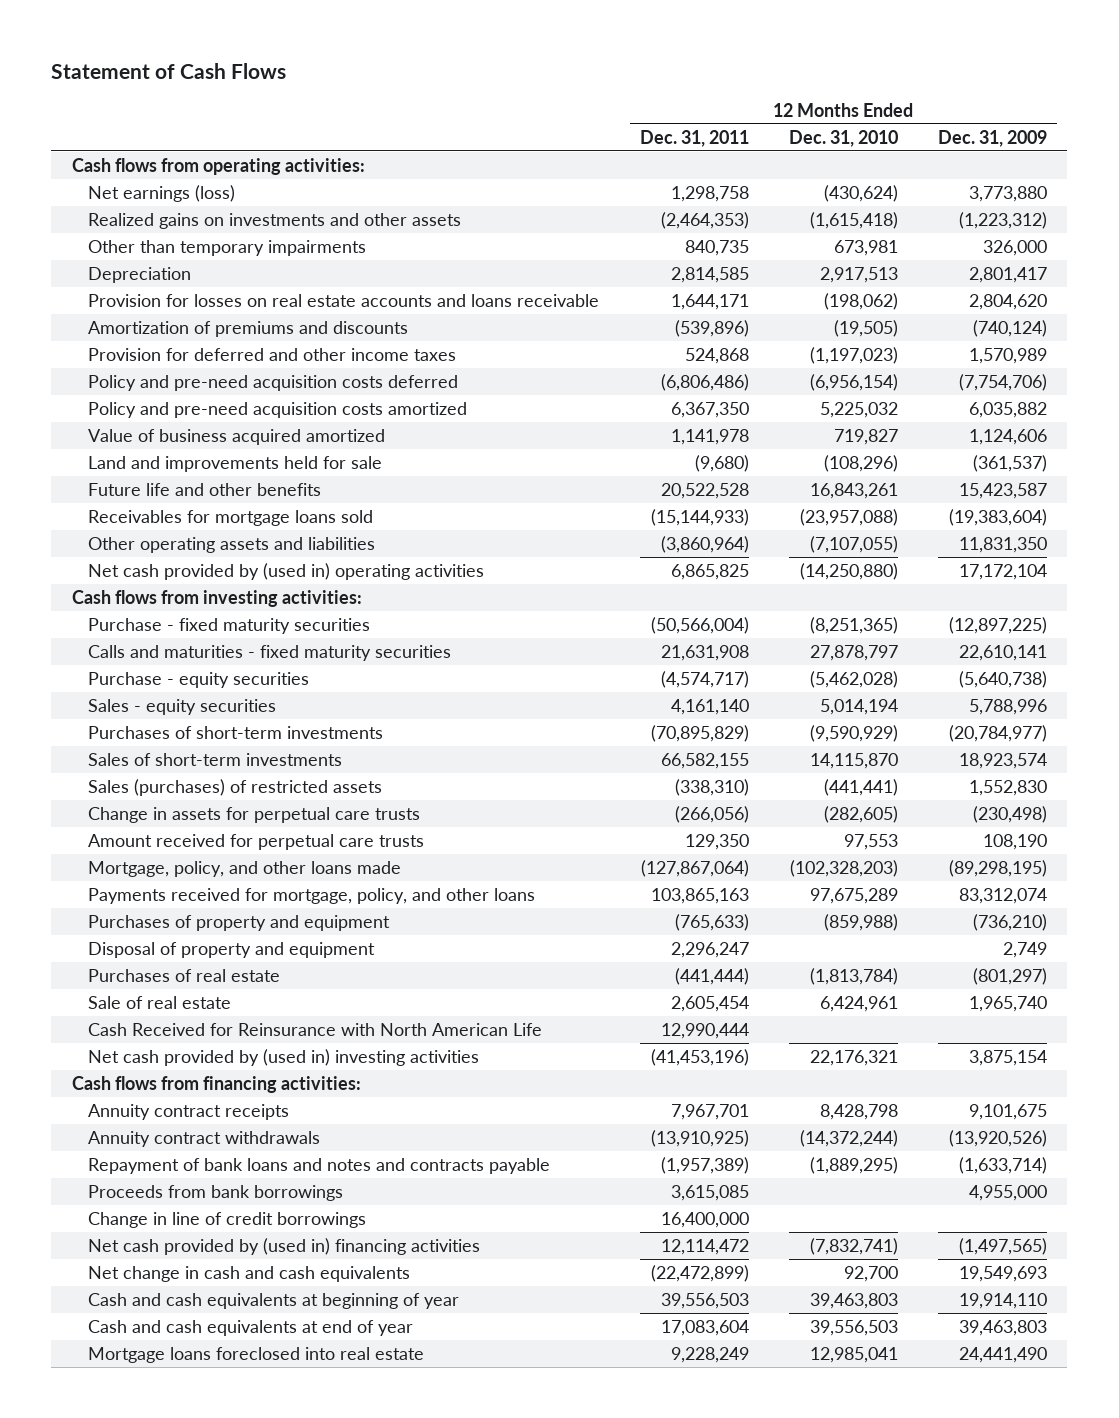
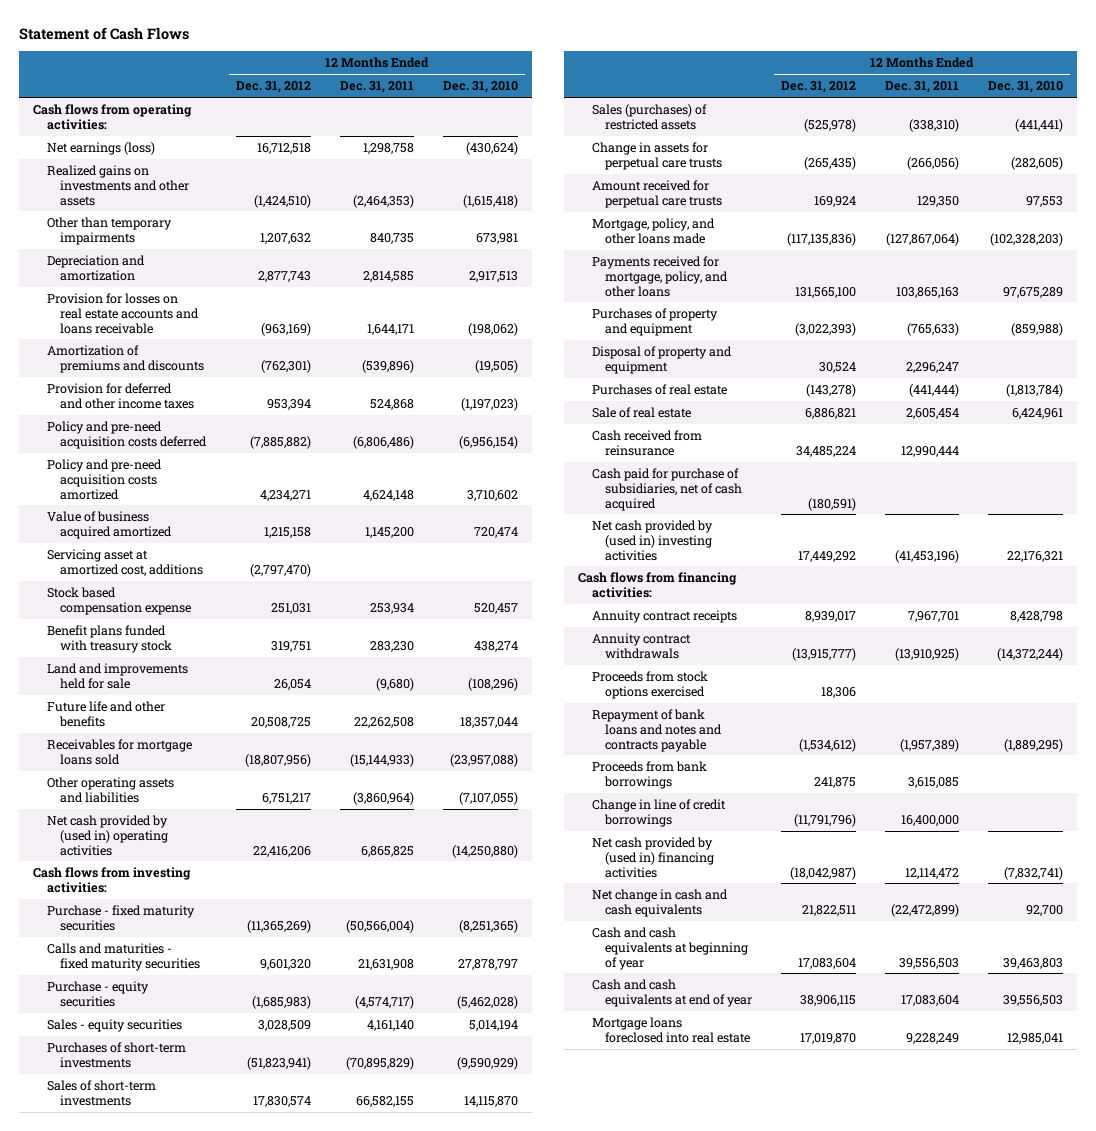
- | 12 Months Ended Dec. 31, 2011 | 12 Months Ended Dec. 31, 2010 | 12 Months Ended Dec. 31, 2009
+ | 12 Months Ended Dec. 31, 2012 | 12 Months Ended Dec. 31, 2011 | 12 Months Ended Dec. 31, 2010
- Depreciation | 2,814,585 | 2,917,513 | 2,801,417
+ Depreciation and amortization | 2,877,743 | 2,814,585 | 2,917,513
- Policy and pre-need acquisition costs amortized | 6,367,350 | 5,225,032 | 6,035,882
- Value of business acquired amortized | 1,141,978 | 719,827 | 1,124,606
+ Policy and pre-need acquisition costs amortized | 4,234,271 | 4,624,148 | 3,710,602
+ Value of business acquired amortized | 1,215,158 | 1,145,200 | 720,474
+ Servicing asset at amortized cost, additions | (2,797,470) | |
+ Stock based compensation expense | 251,031 | 253,934 | 520,457
+ Benefit plans funded with treasury stock | 319,751 | 283,230 | 438,274
- Future life and other benefits | 20,522,528 | 16,843,261 | 15,423,587
+ Future life and other benefits | 20,508,725 | 22,262,508 | 18,357,044
- Cash Received for Reinsurance with North American Life | 12,990,444 | |
+ Cash received from reinsurance | 34,485,224 | 12,990,444 |
+ Cash paid for purchase of subsidiaries, net of cash acquired | (180,591) | |
+ Proceeds from stock options exercised | 18,306 | |

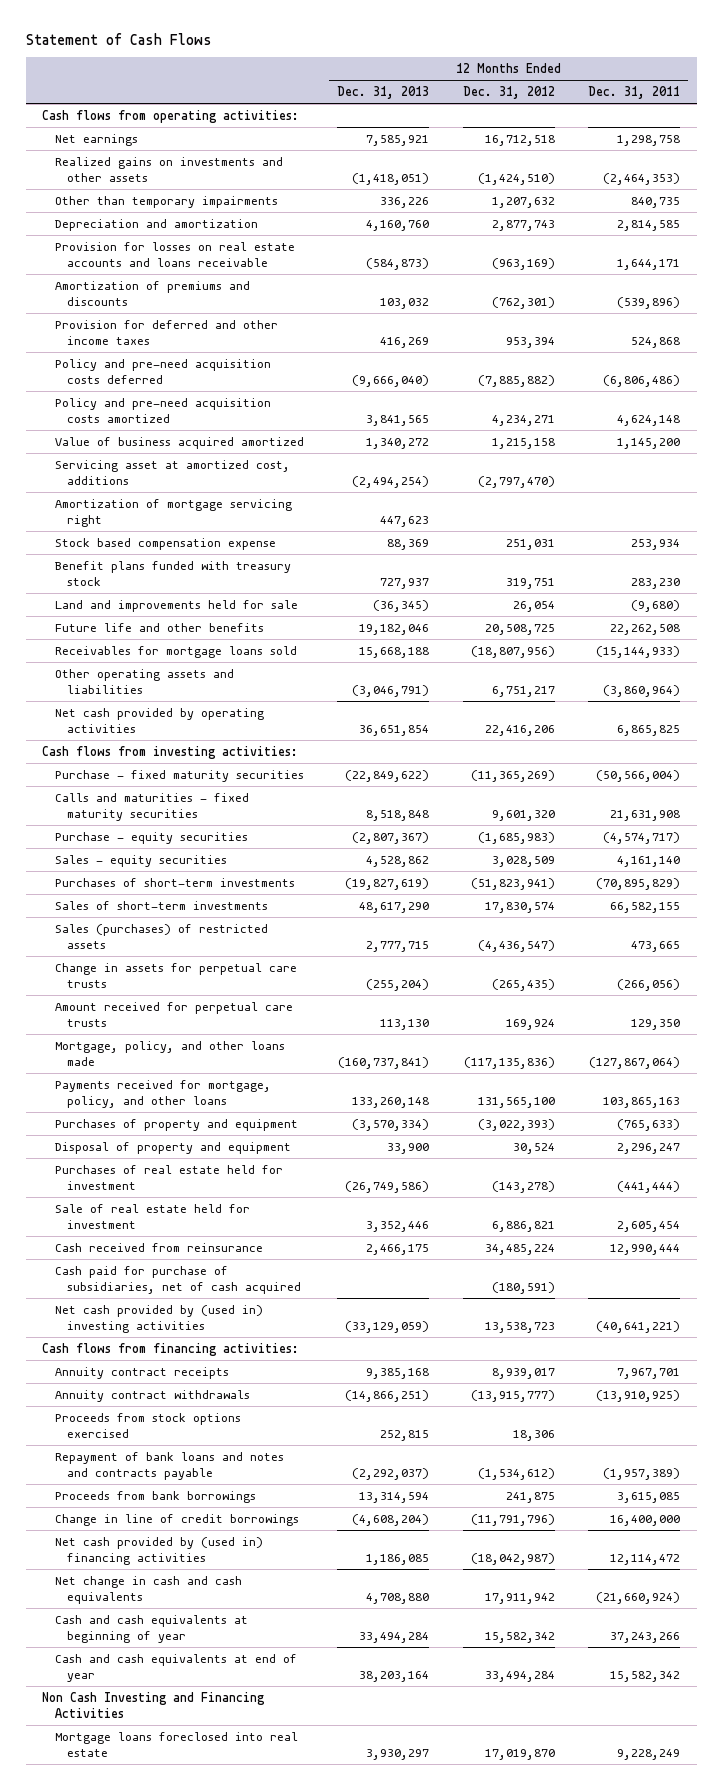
- | 12 Months Ended Dec. 31, 2012 | 12 Months Ended Dec. 31, 2011 | 12 Months Ended Dec. 31, 2010
+ | 12 Months Ended Dec. 31, 2013 | 12 Months Ended Dec. 31, 2012 | 12 Months Ended Dec. 31, 2011
- Net earnings (loss) | 16,712,518 | 1,298,758 | (430,624)
+ Net earnings | 7,585,921 | 16,712,518 | 1,298,758
+ Amortization of mortgage servicing right | 447,623 | |
- Net cash provided by (used in) operating activities | 22,416,206 | 6,865,825 | (14,250,880)
+ Net cash provided by operating activities | 36,651,854 | 22,416,206 | 6,865,825
- Sales (purchases) of restricted assets | (525,978) | (338,310) | (441,441)
+ Sales (purchases) of restricted assets | 2,777,715 | (4,436,547) | 473,665
- Purchases of real estate | (143,278) | (441,444) | (1,813,784)
- Sale of real estate | 6,886,821 | 2,605,454 | 6,424,961
+ Purchases of real estate held for investment | (26,749,586) | (143,278) | (441,444)
+ Sale of real estate held for investment | 3,352,446 | 6,886,821 | 2,605,454
- Net cash provided by (used in) investing activities | 17,449,292 | (41,453,196) | 22,176,321
+ Net cash provided by (used in) investing activities | (33,129,059) | 13,538,723 | (40,641,221)
- Net change in cash and cash equivalents | 21,822,511 | (22,472,899) | 92,700
- Cash and cash equivalents at beginning of year | 17,083,604 | 39,556,503 | 39,463,803
- Cash and cash equivalents at end of year | 38,906,115 | 17,083,604 | 39,556,503
+ Net change in cash and cash equivalents | 4,708,880 | 17,911,942 | (21,660,924)
+ Cash and cash equivalents at beginning of year | 33,494,284 | 15,582,342 | 37,243,266
+ Cash and cash equivalents at end of year | 38,203,164 | 33,494,284 | 15,582,342
+ Non Cash Investing and Financing Activities

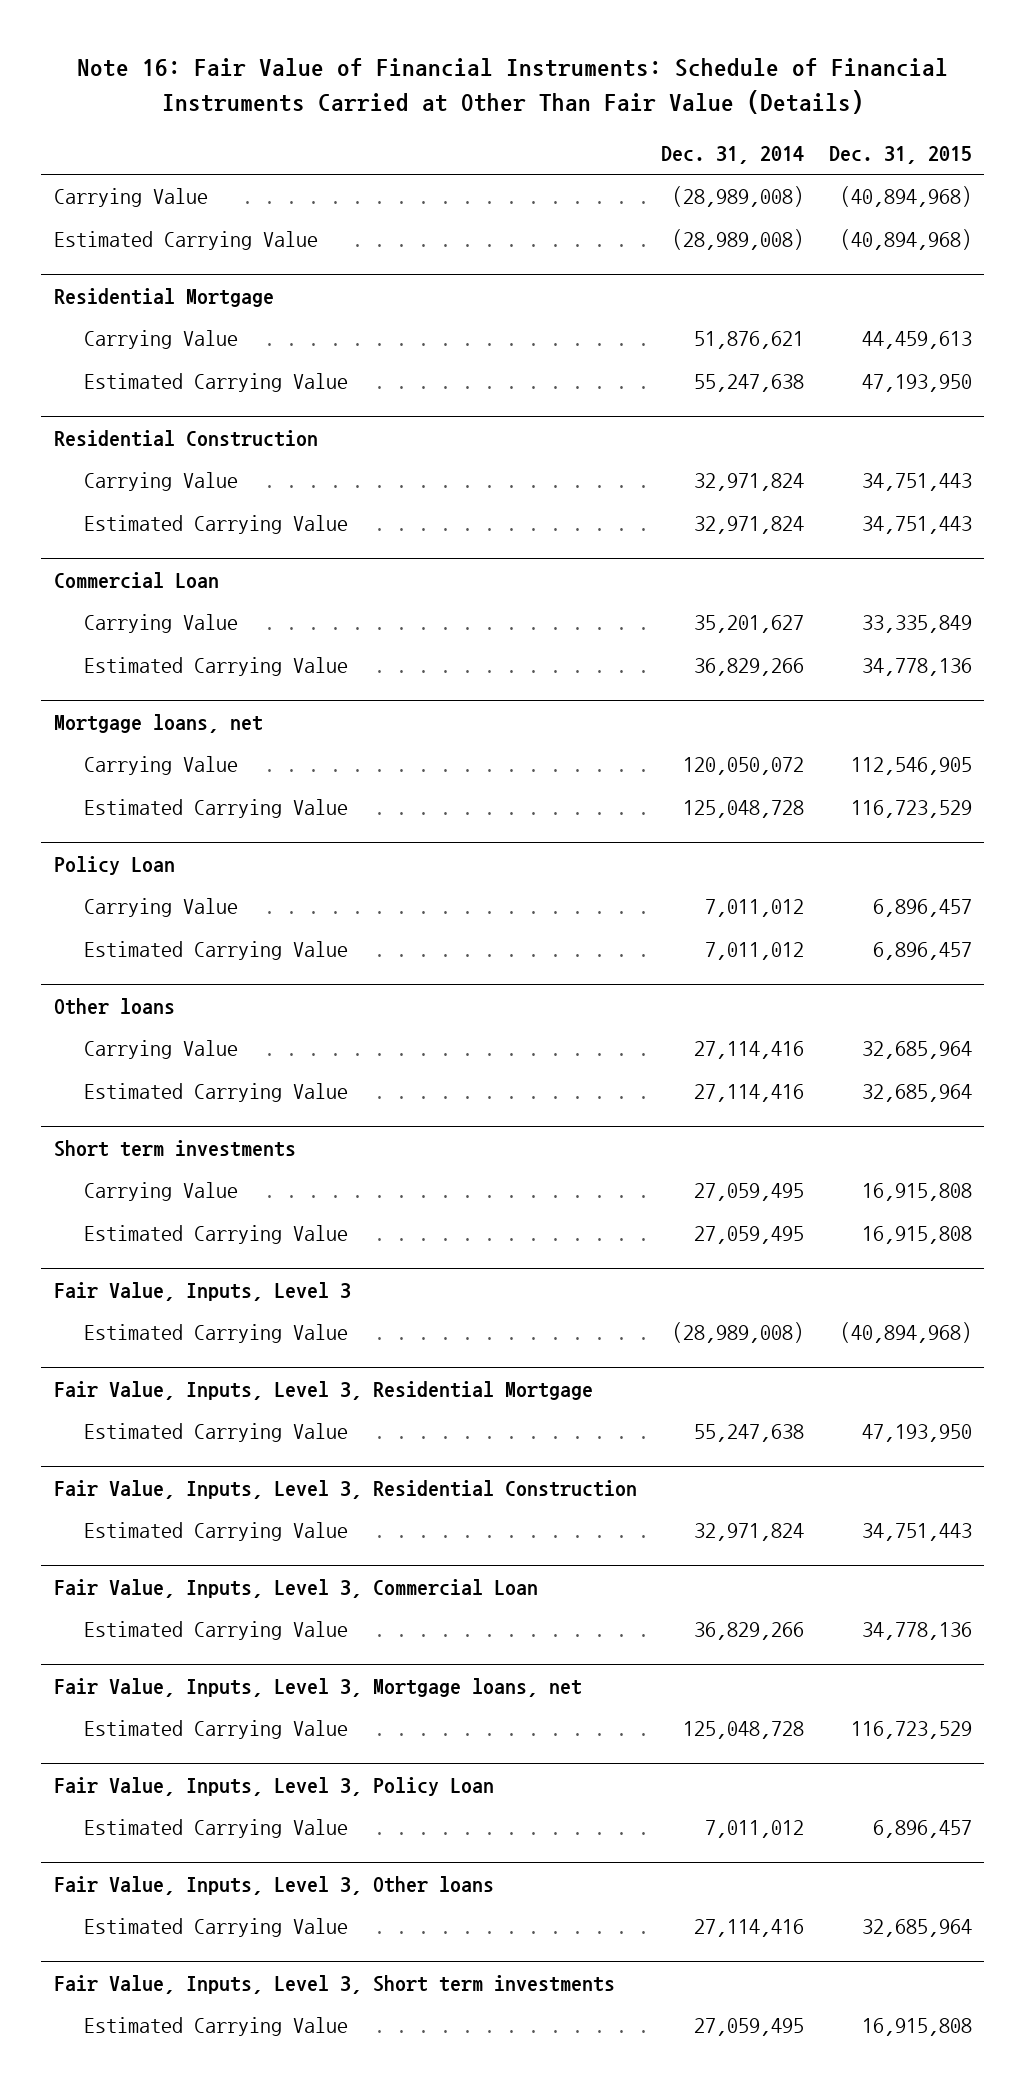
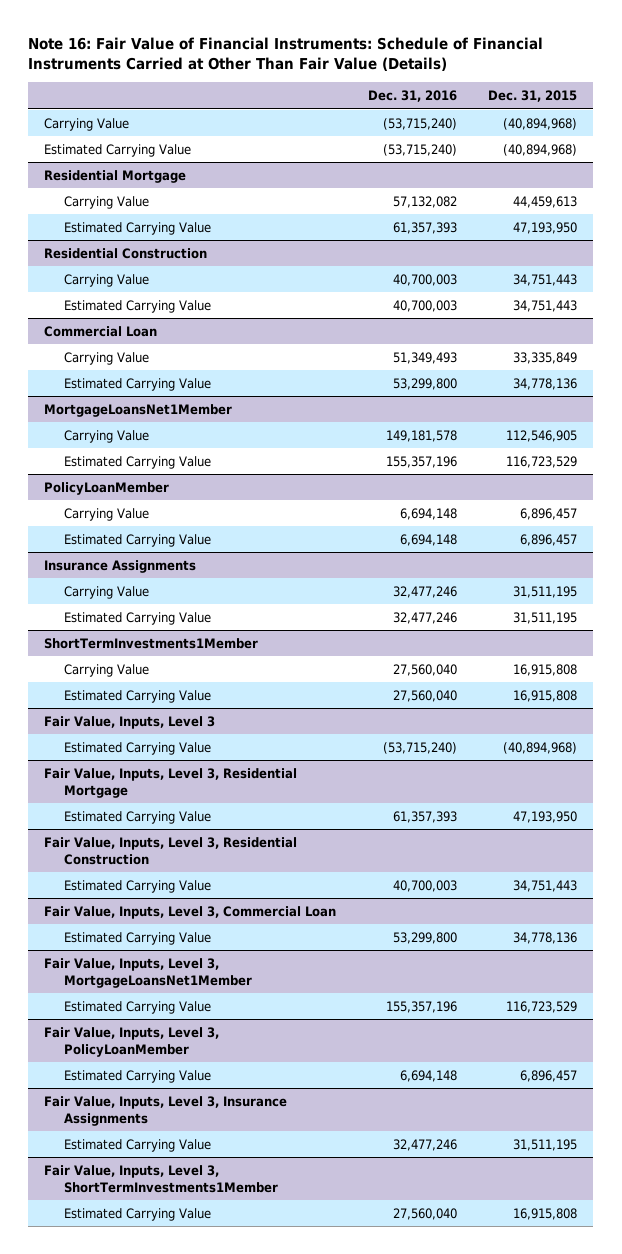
- | Dec. 31, 2014 | Dec. 31, 2015
+ | Dec. 31, 2016 | Dec. 31, 2015
- Mortgage loans, net
+ MortgageLoansNet1Member
- Policy Loan
+ PolicyLoanMember
- Other loans
- Carrying Value | 27,114,416 | 32,685,964
- Estimated Carrying Value | 27,114,416 | 32,685,964
- Short term investments
+ Insurance Assignments
+ Carrying Value | 32,477,246 | 31,511,195
+ Estimated Carrying Value | 32,477,246 | 31,511,195
+ ShortTermInvestments1Member
- Fair Value, Inputs, Level 3, Mortgage loans, net
+ Fair Value, Inputs, Level 3, MortgageLoansNet1Member
- Fair Value, Inputs, Level 3, Policy Loan
+ Fair Value, Inputs, Level 3, PolicyLoanMember
- Fair Value, Inputs, Level 3, Other loans
- Estimated Carrying Value | 27,114,416 | 32,685,964
- Fair Value, Inputs, Level 3, Short term investments
+ Fair Value, Inputs, Level 3, Insurance Assignments
+ Estimated Carrying Value | 32,477,246 | 31,511,195
+ Fair Value, Inputs, Level 3, ShortTermInvestments1Member

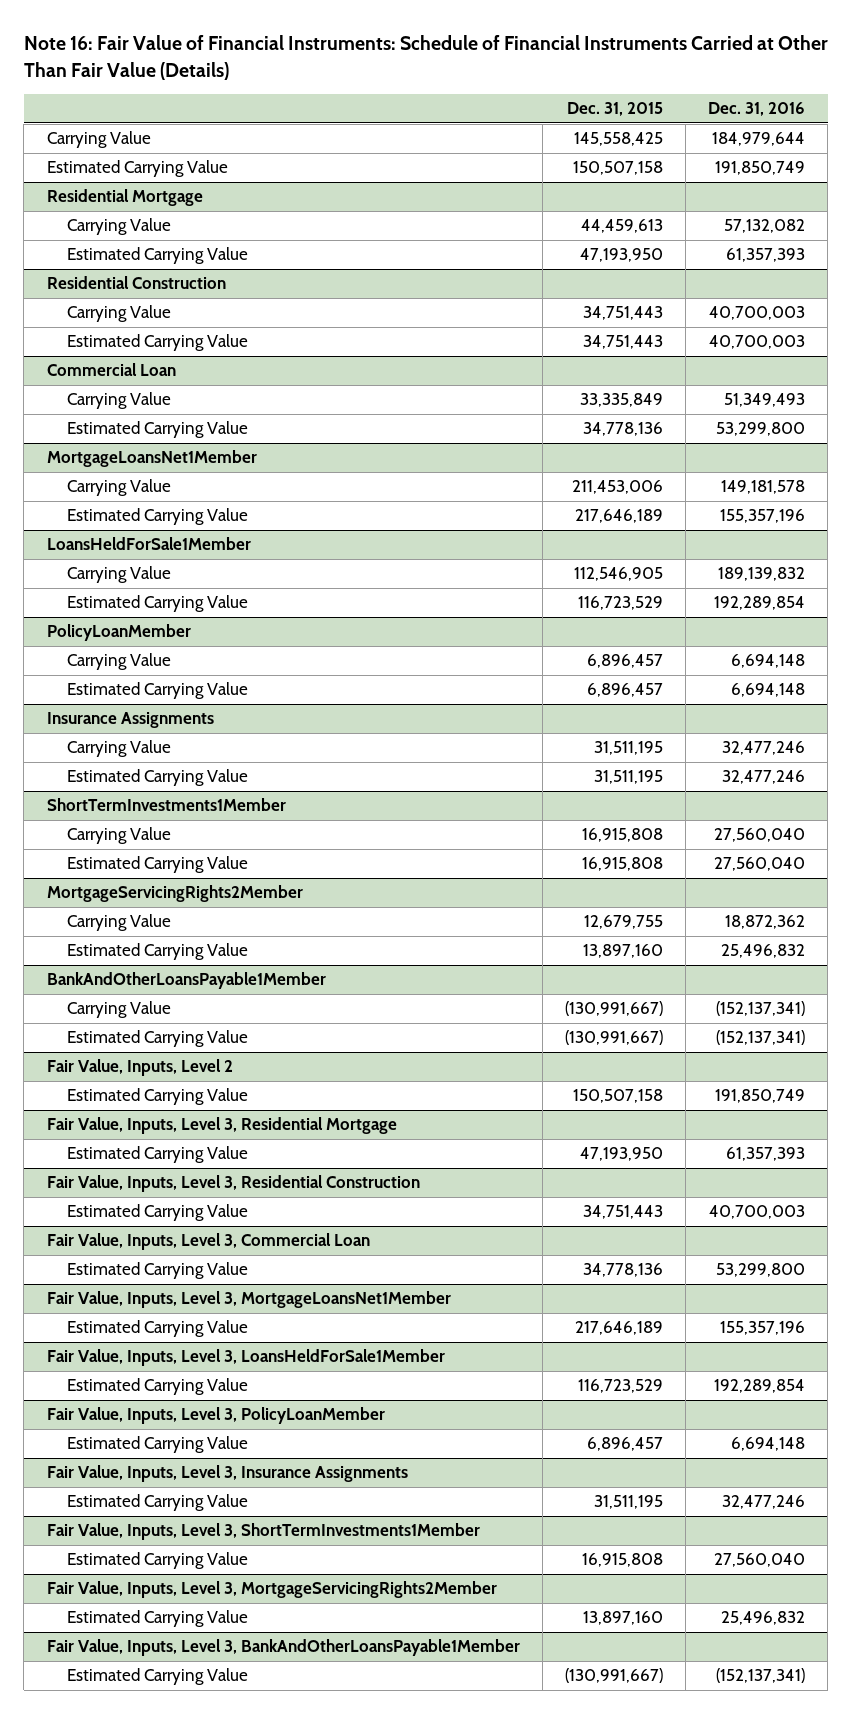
- | Dec. 31, 2016 | Dec. 31, 2015
+ | Dec. 31, 2015 | Dec. 31, 2016
- Carrying Value | (53,715,240) | (40,894,968)
- Estimated Carrying Value | (53,715,240) | (40,894,968)
+ Carrying Value | 145,558,425 | 184,979,644
+ Estimated Carrying Value | 150,507,158 | 191,850,749
@ MortgageLoansNet1Member
- Carrying Value | 149,181,578 | 112,546,905
- Estimated Carrying Value | 155,357,196 | 116,723,529
+ Carrying Value | 211,453,006 | 149,181,578
+ Estimated Carrying Value | 217,646,189 | 155,357,196
+ LoansHeldForSale1Member
+ Carrying Value | 112,546,905 | 189,139,832
+ Estimated Carrying Value | 116,723,529 | 192,289,854
- Fair Value, Inputs, Level 3
- Estimated Carrying Value | (53,715,240) | (40,894,968)
+ MortgageServicingRights2Member
+ Carrying Value | 12,679,755 | 18,872,362
+ Estimated Carrying Value | 13,897,160 | 25,496,832
+ BankAndOtherLoansPayable1Member
+ Carrying Value | (130,991,667) | (152,137,341)
+ Estimated Carrying Value | (130,991,667) | (152,137,341)
+ Fair Value, Inputs, Level 2
+ Estimated Carrying Value | 150,507,158 | 191,850,749
@ Fair Value, Inputs, Level 3, MortgageLoansNet1Member
- Estimated Carrying Value | 155,357,196 | 116,723,529
+ Estimated Carrying Value | 217,646,189 | 155,357,196
+ Fair Value, Inputs, Level 3, LoansHeldForSale1Member
+ Estimated Carrying Value | 116,723,529 | 192,289,854
+ Fair Value, Inputs, Level 3, MortgageServicingRights2Member
+ Estimated Carrying Value | 13,897,160 | 25,496,832
+ Fair Value, Inputs, Level 3, BankAndOtherLoansPayable1Member
+ Estimated Carrying Value | (130,991,667) | (152,137,341)

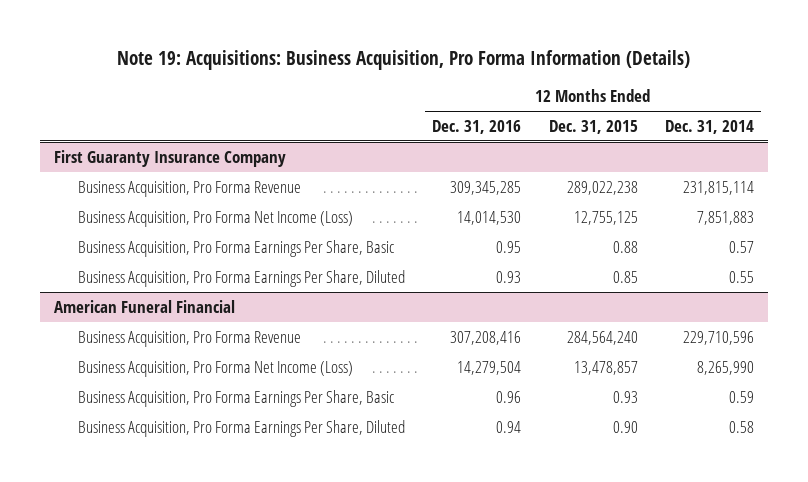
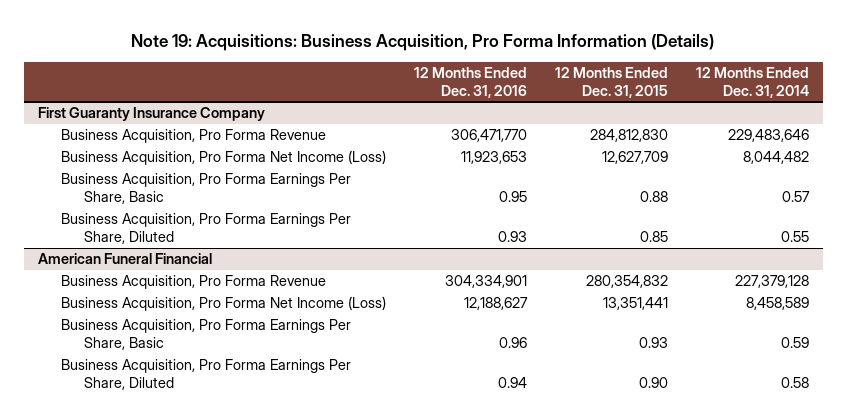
@ First Guaranty Insurance Company
- Business Acquisition, Pro Forma Revenue | 309,345,285 | 289,022,238 | 231,815,114
- Business Acquisition, Pro Forma Net Income (Loss) | 14,014,530 | 12,755,125 | 7,851,883
+ Business Acquisition, Pro Forma Revenue | 306,471,770 | 284,812,830 | 229,483,646
+ Business Acquisition, Pro Forma Net Income (Loss) | 11,923,653 | 12,627,709 | 8,044,482
@ American Funeral Financial
- Business Acquisition, Pro Forma Revenue | 307,208,416 | 284,564,240 | 229,710,596
- Business Acquisition, Pro Forma Net Income (Loss) | 14,279,504 | 13,478,857 | 8,265,990
+ Business Acquisition, Pro Forma Revenue | 304,334,901 | 280,354,832 | 227,379,128
+ Business Acquisition, Pro Forma Net Income (Loss) | 12,188,627 | 13,351,441 | 8,458,589

